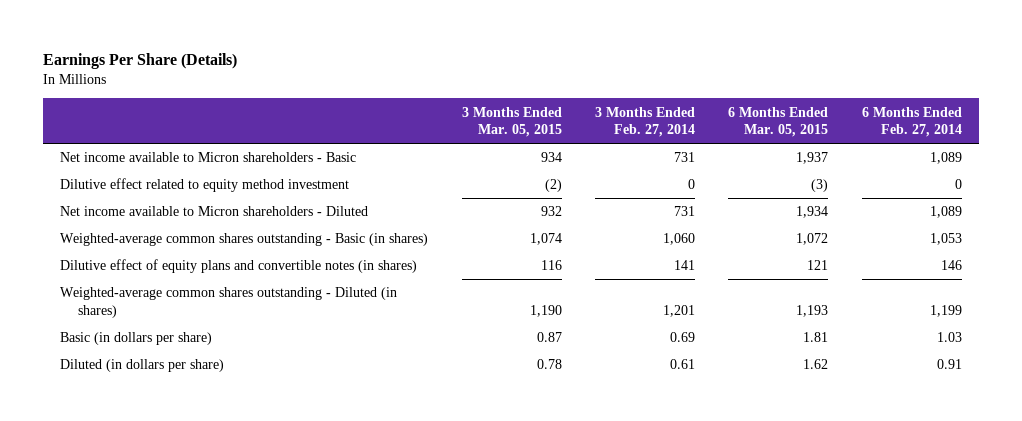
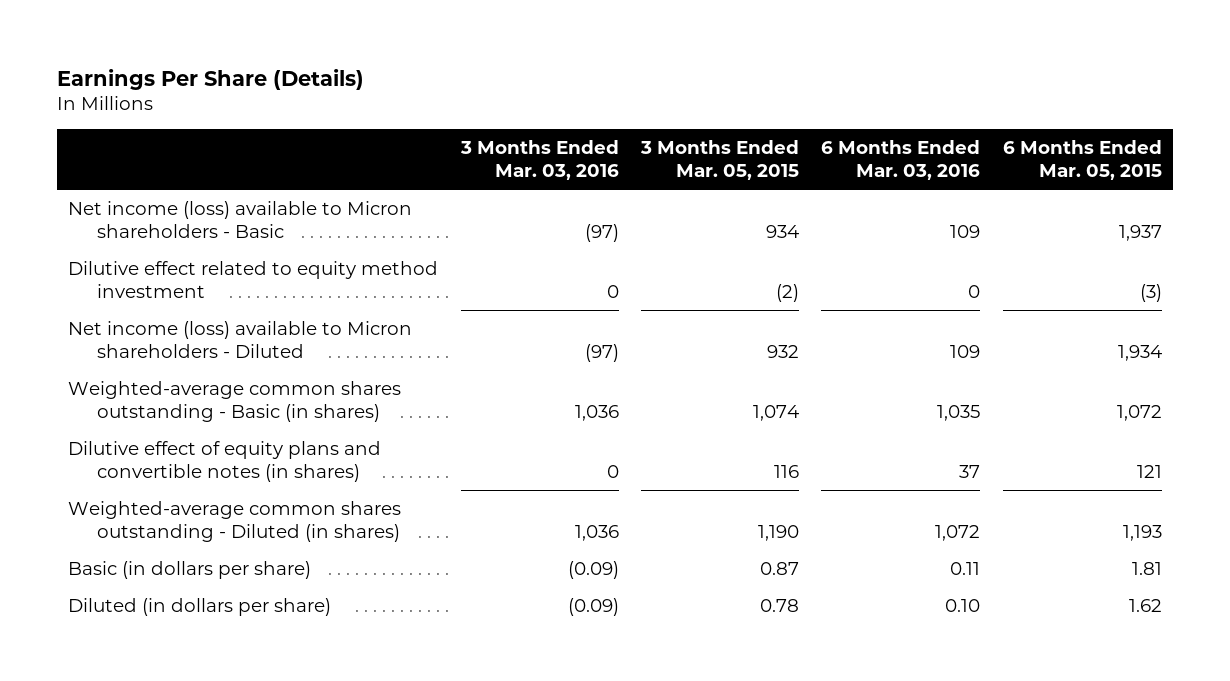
- | 3 Months Ended Mar. 05, 2015 | 3 Months Ended Feb. 27, 2014 | 6 Months Ended Mar. 05, 2015 | 6 Months Ended Feb. 27, 2014
+ | 3 Months Ended Mar. 03, 2016 | 3 Months Ended Mar. 05, 2015 | 6 Months Ended Mar. 03, 2016 | 6 Months Ended Mar. 05, 2015
- Net income available to Micron shareholders - Basic | 934 | 731 | 1,937 | 1,089
+ Net income (loss) available to Micron shareholders - Basic | (97) | 934 | 109 | 1,937
- Net income available to Micron shareholders - Diluted | 932 | 731 | 1,934 | 1,089
+ Net income (loss) available to Micron shareholders - Diluted | (97) | 932 | 109 | 1,934

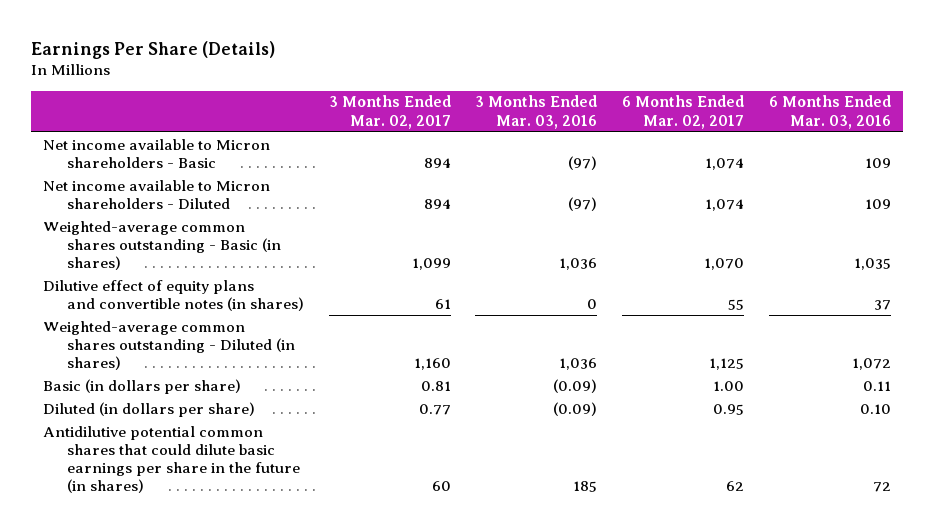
- | 3 Months Ended Mar. 03, 2016 | 3 Months Ended Mar. 05, 2015 | 6 Months Ended Mar. 03, 2016 | 6 Months Ended Mar. 05, 2015
+ | 3 Months Ended Mar. 02, 2017 | 3 Months Ended Mar. 03, 2016 | 6 Months Ended Mar. 02, 2017 | 6 Months Ended Mar. 03, 2016
- Net income (loss) available to Micron shareholders - Basic | (97) | 934 | 109 | 1,937
- Dilutive effect related to equity method investment | 0 | (2) | 0 | (3)
- Net income (loss) available to Micron shareholders - Diluted | (97) | 932 | 109 | 1,934
+ Net income available to Micron shareholders - Basic | 894 | (97) | 1,074 | 109
+ Net income available to Micron shareholders - Diluted | 894 | (97) | 1,074 | 109
+ Antidilutive potential common shares that could dilute basic earnings per share in the future (in shares) | 60 | 185 | 62 | 72

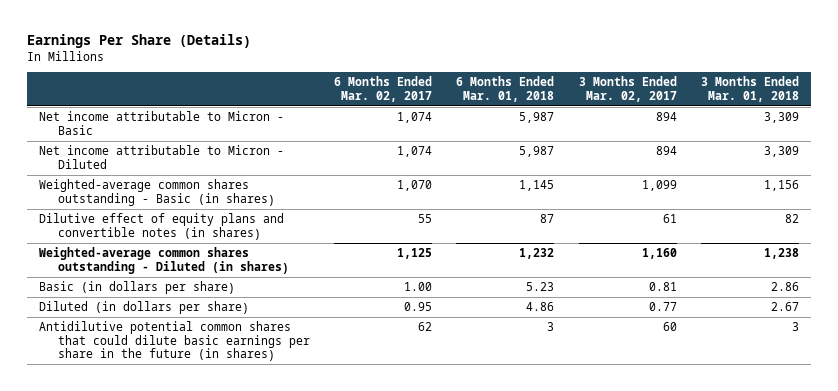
- | 3 Months Ended Mar. 02, 2017 | 3 Months Ended Mar. 03, 2016 | 6 Months Ended Mar. 02, 2017 | 6 Months Ended Mar. 03, 2016
+ | 6 Months Ended Mar. 02, 2017 | 6 Months Ended Mar. 01, 2018 | 3 Months Ended Mar. 02, 2017 | 3 Months Ended Mar. 01, 2018
- Net income available to Micron shareholders - Basic | 894 | (97) | 1,074 | 109
- Net income available to Micron shareholders - Diluted | 894 | (97) | 1,074 | 109
+ Net income attributable to Micron - Basic | 1,074 | 5,987 | 894 | 3,309
+ Net income attributable to Micron - Diluted | 1,074 | 5,987 | 894 | 3,309

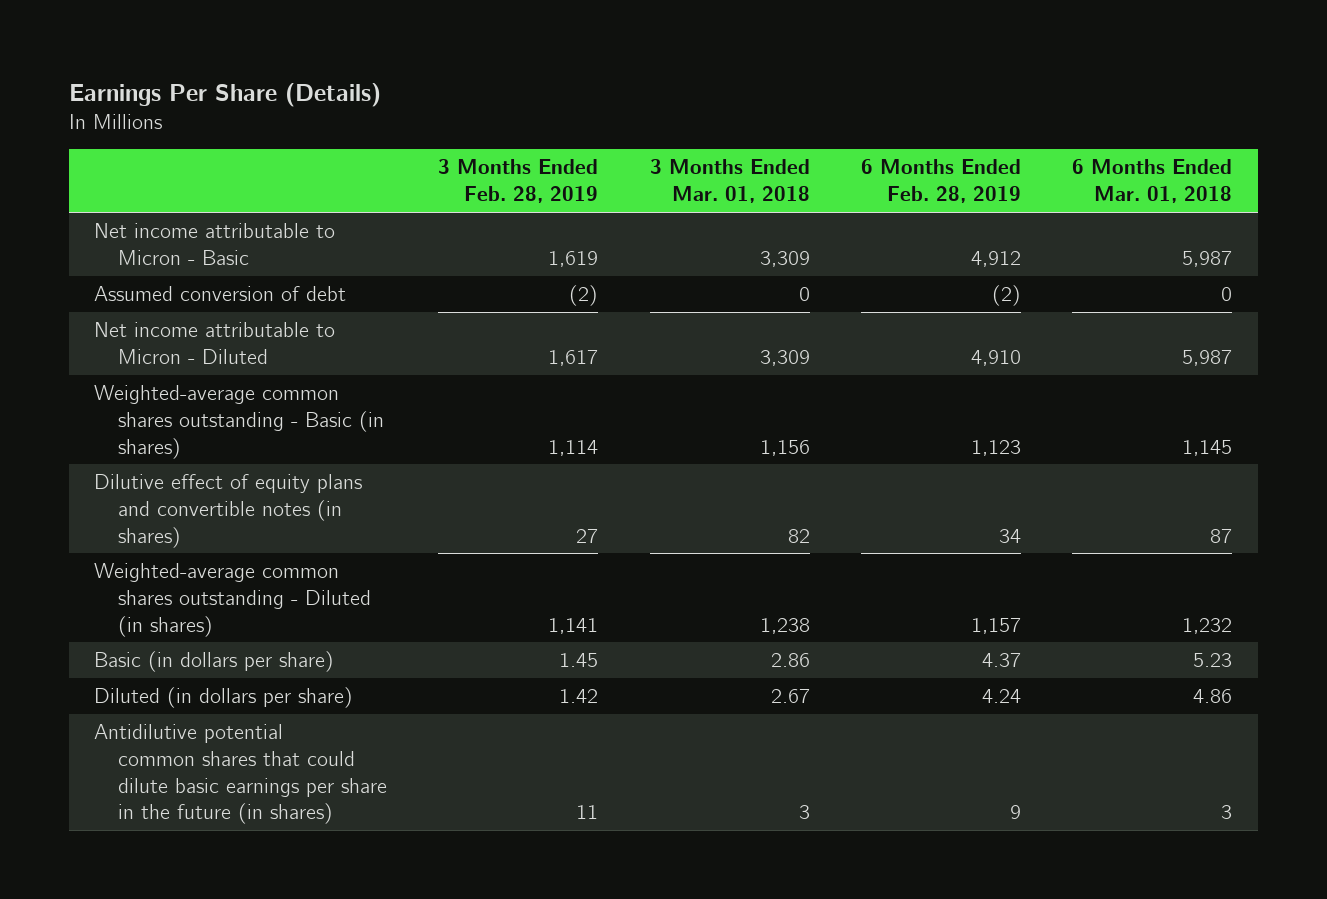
- | 6 Months Ended Mar. 02, 2017 | 6 Months Ended Mar. 01, 2018 | 3 Months Ended Mar. 02, 2017 | 3 Months Ended Mar. 01, 2018
+ | 3 Months Ended Feb. 28, 2019 | 3 Months Ended Mar. 01, 2018 | 6 Months Ended Feb. 28, 2019 | 6 Months Ended Mar. 01, 2018
+ Assumed conversion of debt | (2) | 0 | (2) | 0

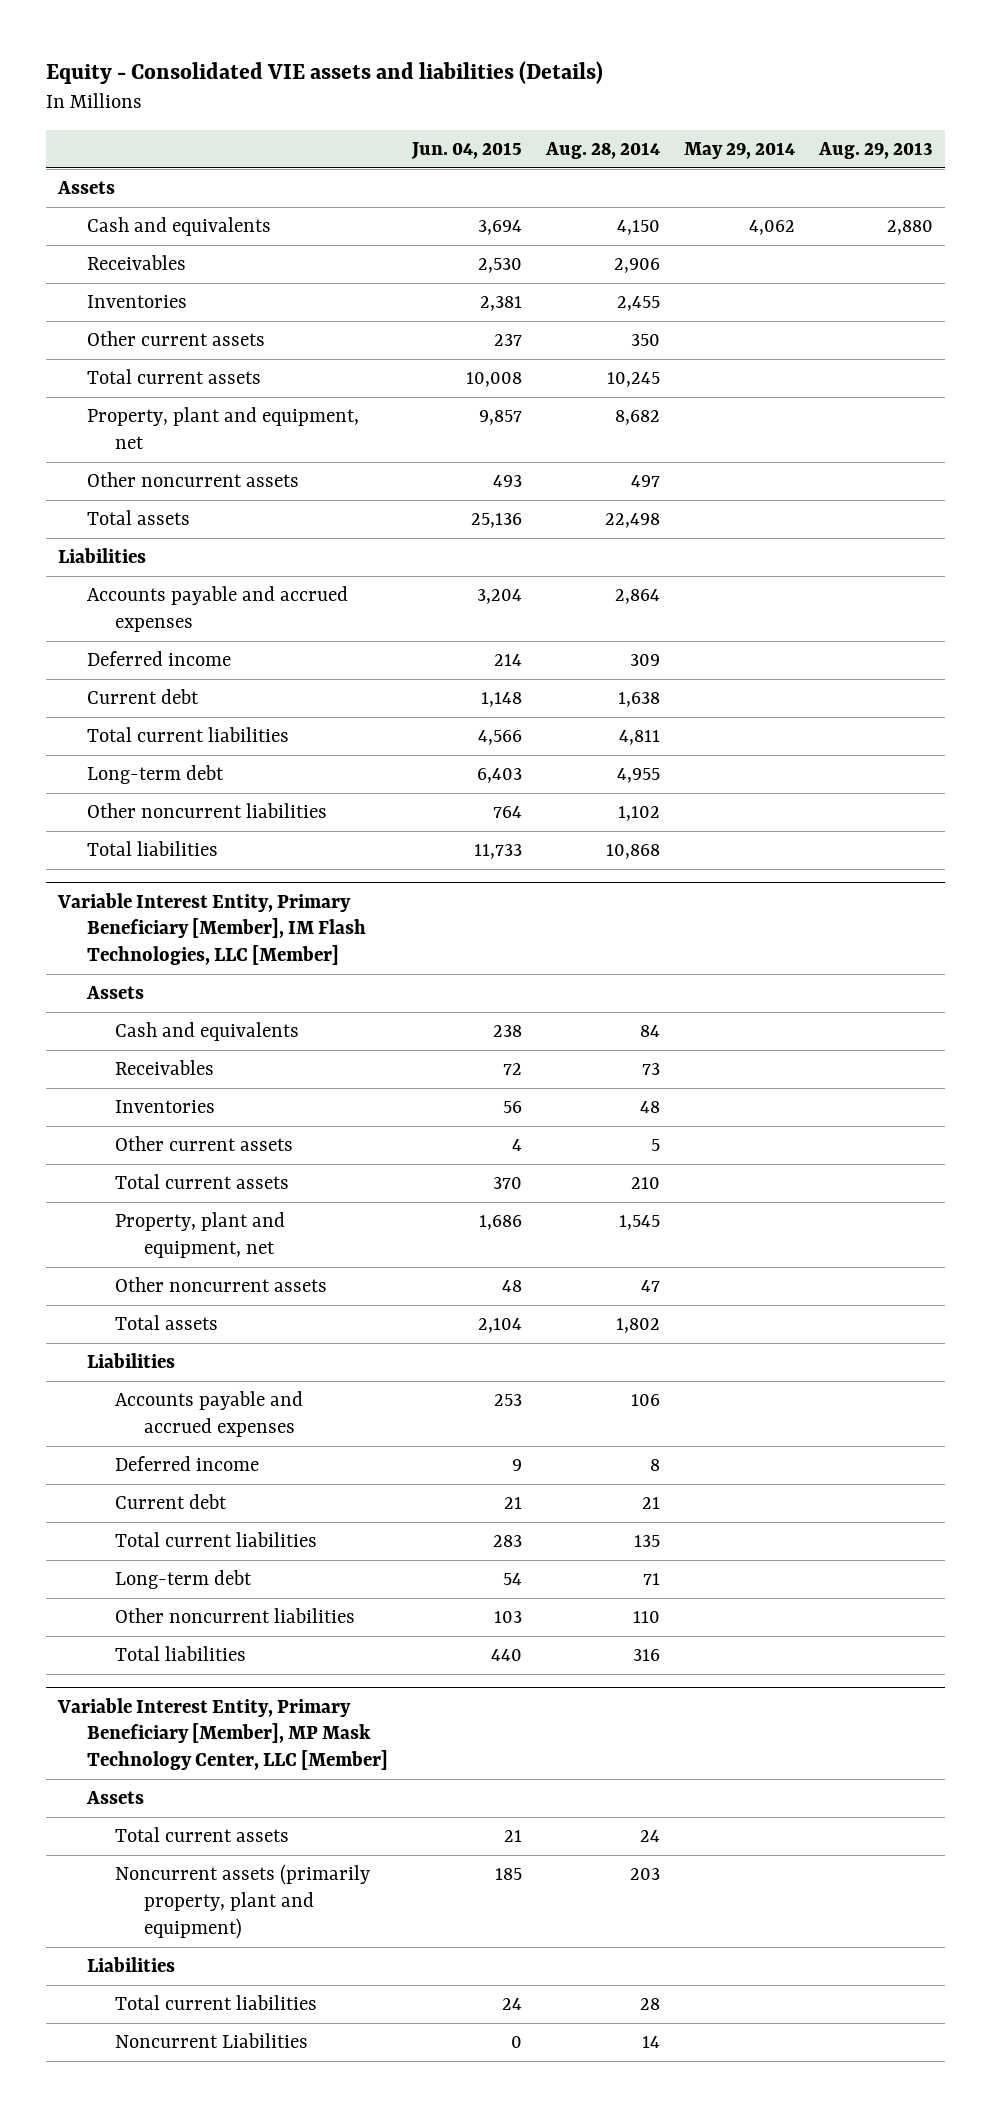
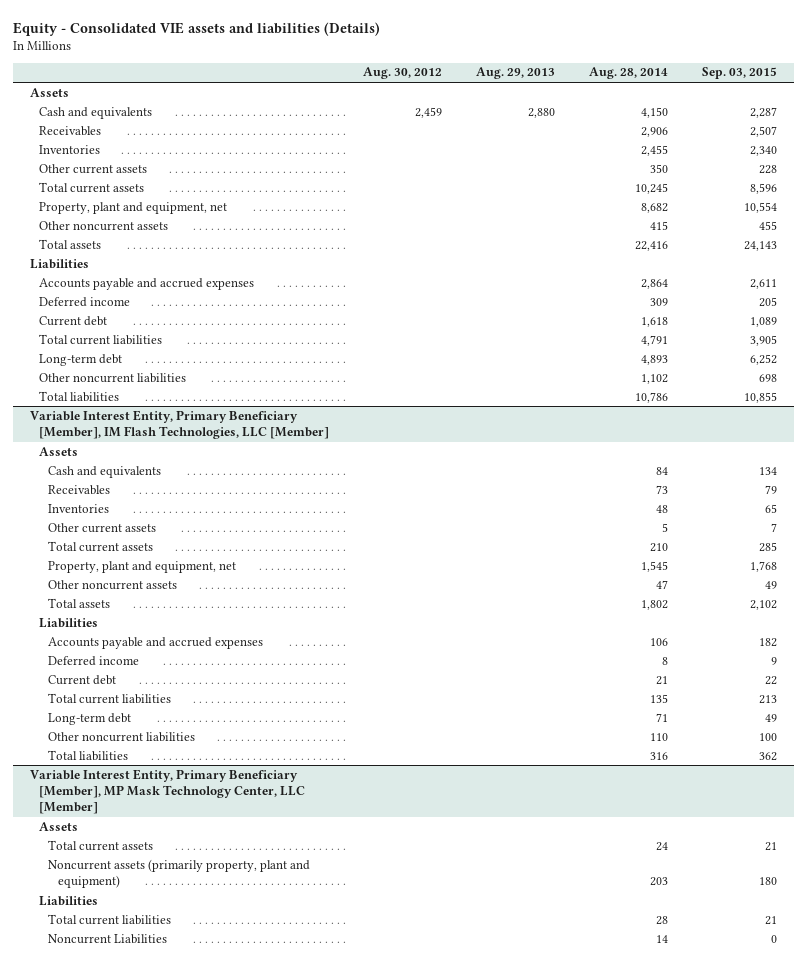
- | Jun. 04, 2015 | Aug. 28, 2014 | May 29, 2014 | Aug. 29, 2013
+ | Aug. 30, 2012 | Aug. 29, 2013 | Aug. 28, 2014 | Sep. 03, 2015
- Other noncurrent assets | 493 | 497 | |
- Total assets | 25,136 | 22,498 | |
+ Other noncurrent assets | | | 415 | 455
+ Total assets | | | 22,416 | 24,143
- Current debt | 1,148 | 1,638 | |
- Total current liabilities | 4,566 | 4,811 | |
- Long-term debt | 6,403 | 4,955 | |
+ Current debt | | | 1,618 | 1,089
+ Total current liabilities | | | 4,791 | 3,905
+ Long-term debt | | | 4,893 | 6,252
- Total liabilities | 11,733 | 10,868 | |
+ Total liabilities | | | 10,786 | 10,855

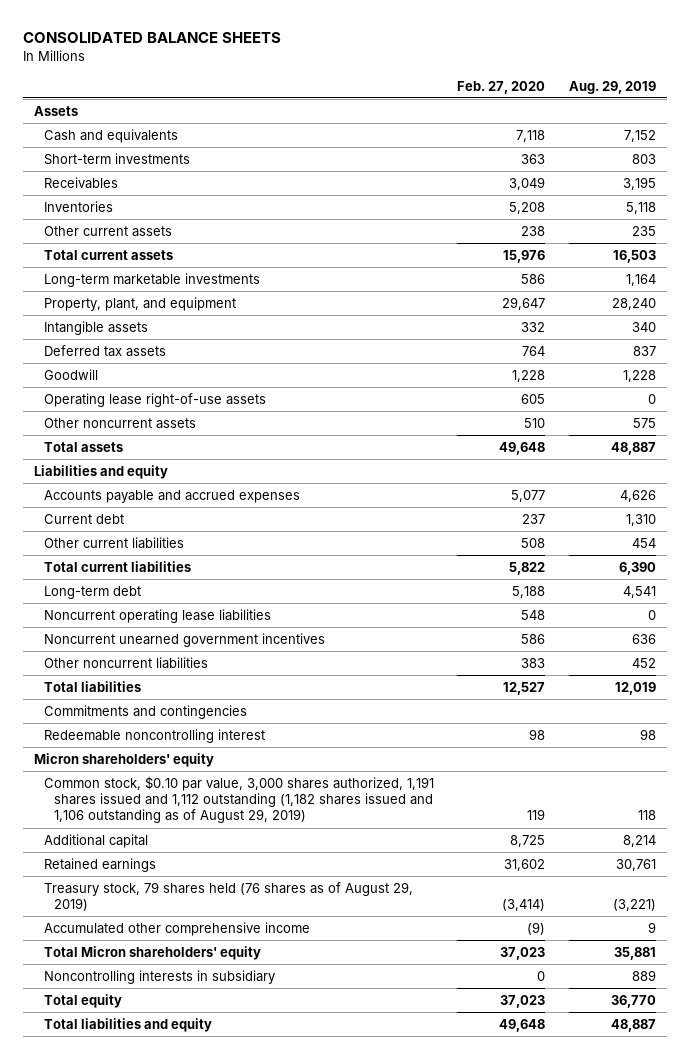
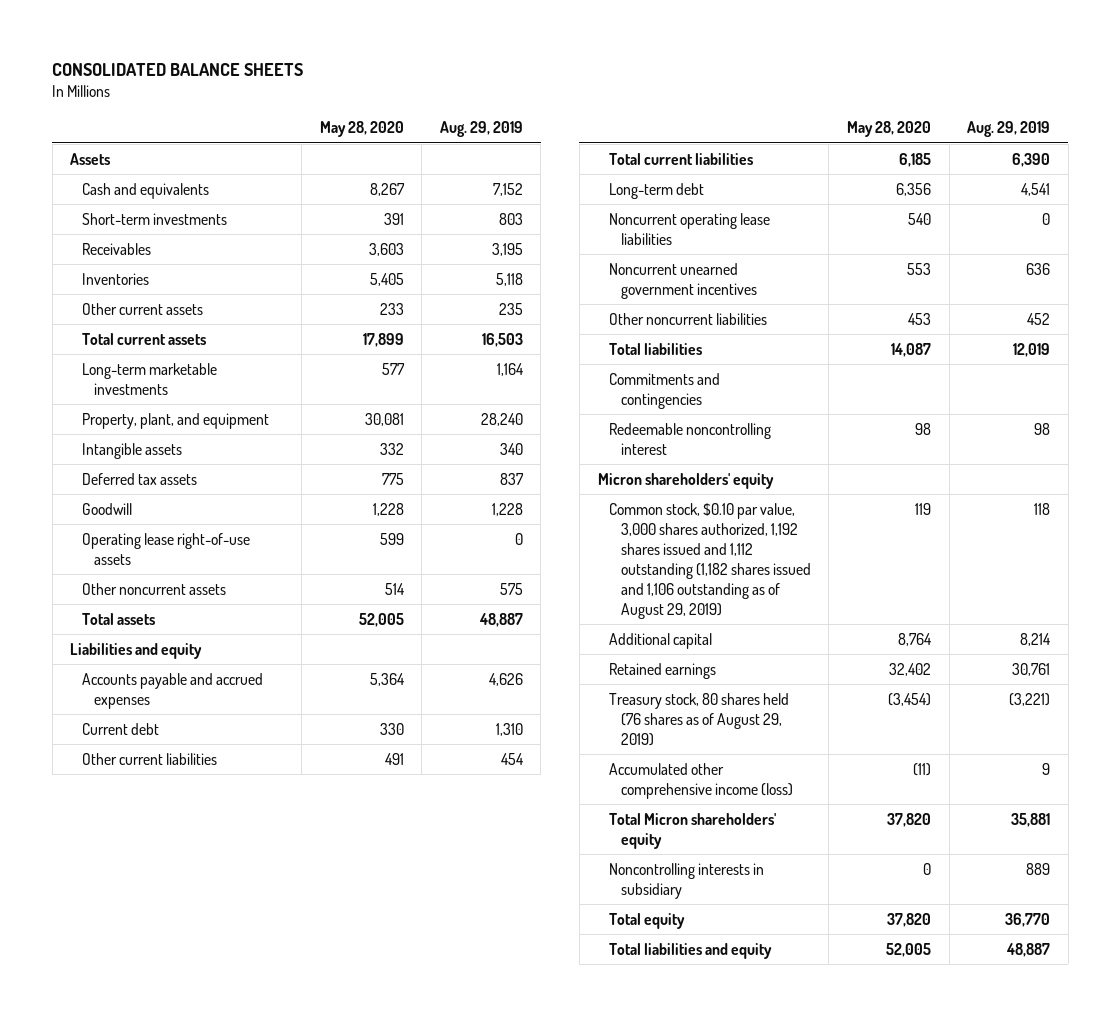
- | Feb. 27, 2020 | Aug. 29, 2019
+ | May 28, 2020 | Aug. 29, 2019
- Common stock, $0.10 par value, 3,000 shares authorized, 1,191 shares issued and 1,112 outstanding (1,182 shares issued and 1,106 outstanding as of August 29, 2019) | 119 | 118
+ Common stock, $0.10 par value, 3,000 shares authorized, 1,192 shares issued and 1,112 outstanding (1,182 shares issued and 1,106 outstanding as of August 29, 2019) | 119 | 118
- Treasury stock, 79 shares held (76 shares as of August 29, 2019) | (3,414) | (3,221)
- Accumulated other comprehensive income | (9) | 9
+ Treasury stock, 80 shares held (76 shares as of August 29, 2019) | (3,454) | (3,221)
+ Accumulated other comprehensive income (loss) | (11) | 9

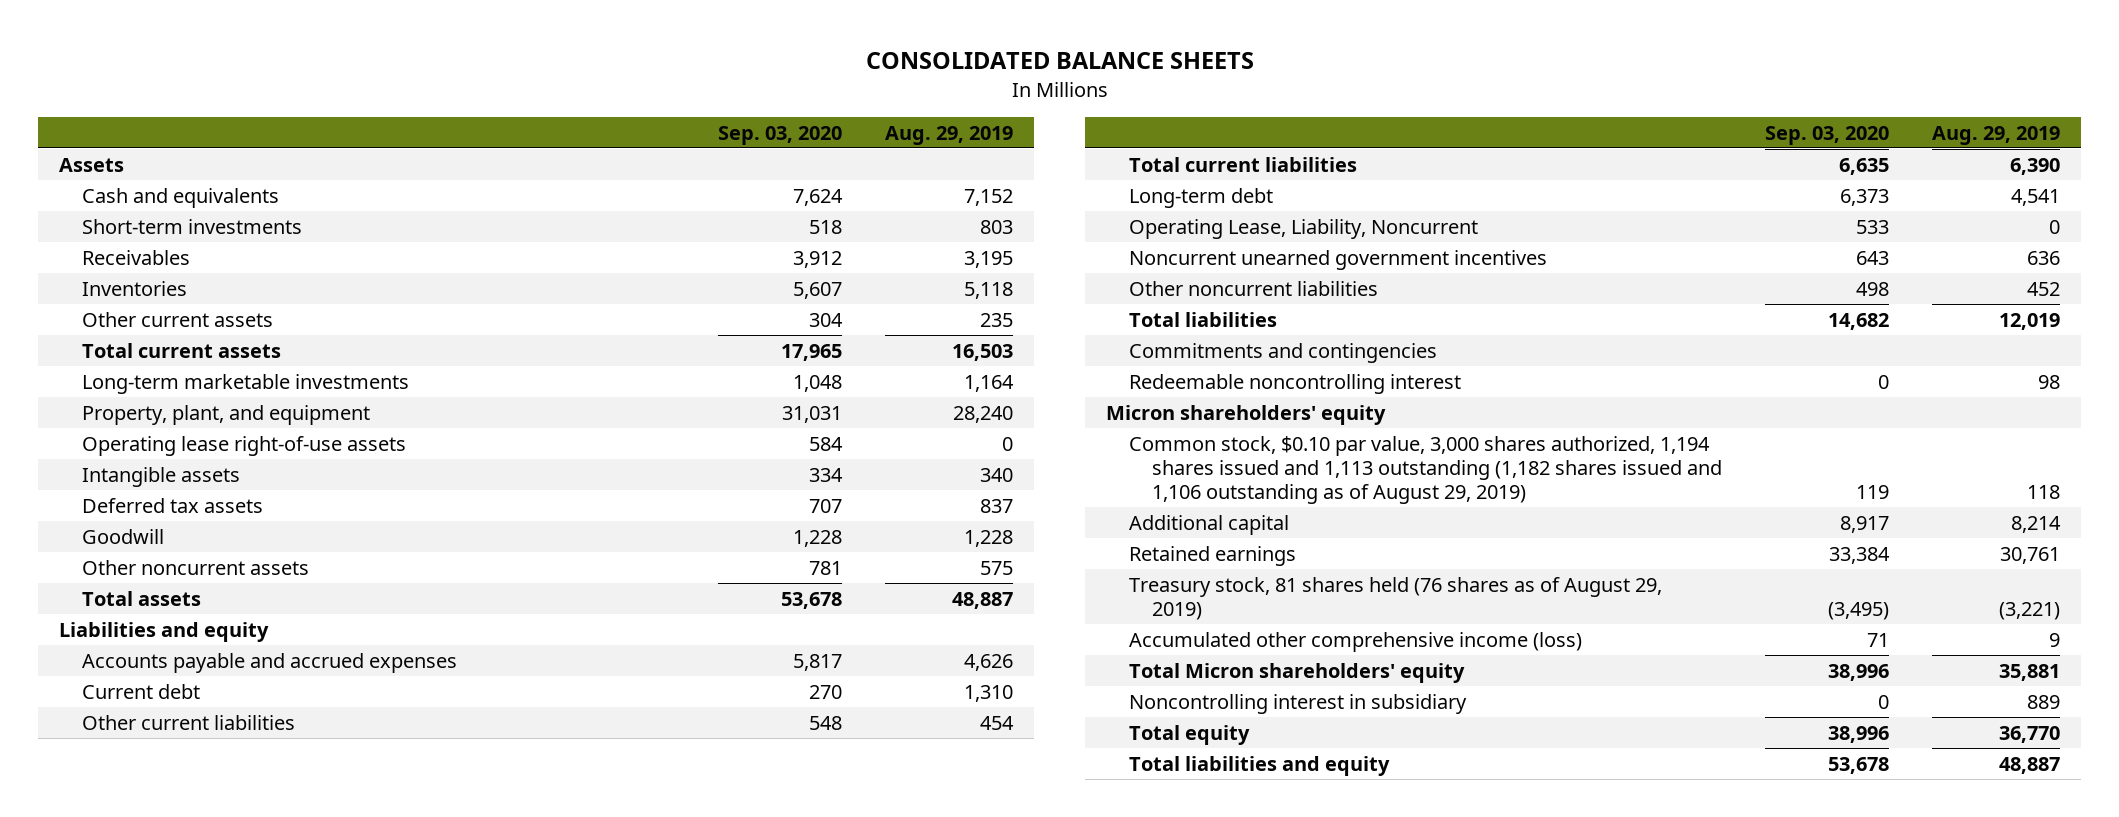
- | May 28, 2020 | Aug. 29, 2019
+ | Sep. 03, 2020 | Aug. 29, 2019
moved up: Operating lease right-of-use assets | 584 | 0
- Noncurrent operating lease liabilities | 540 | 0
+ Operating Lease, Liability, Noncurrent | 533 | 0
- Common stock, $0.10 par value, 3,000 shares authorized, 1,192 shares issued and 1,112 outstanding (1,182 shares issued and 1,106 outstanding as of August 29, 2019) | 119 | 118
+ Common stock, $0.10 par value, 3,000 shares authorized, 1,194 shares issued and 1,113 outstanding (1,182 shares issued and 1,106 outstanding as of August 29, 2019) | 119 | 118
- Treasury stock, 80 shares held (76 shares as of August 29, 2019) | (3,454) | (3,221)
+ Treasury stock, 81 shares held (76 shares as of August 29, 2019) | (3,495) | (3,221)
- Noncontrolling interests in subsidiary | 0 | 889
+ Noncontrolling interest in subsidiary | 0 | 889

